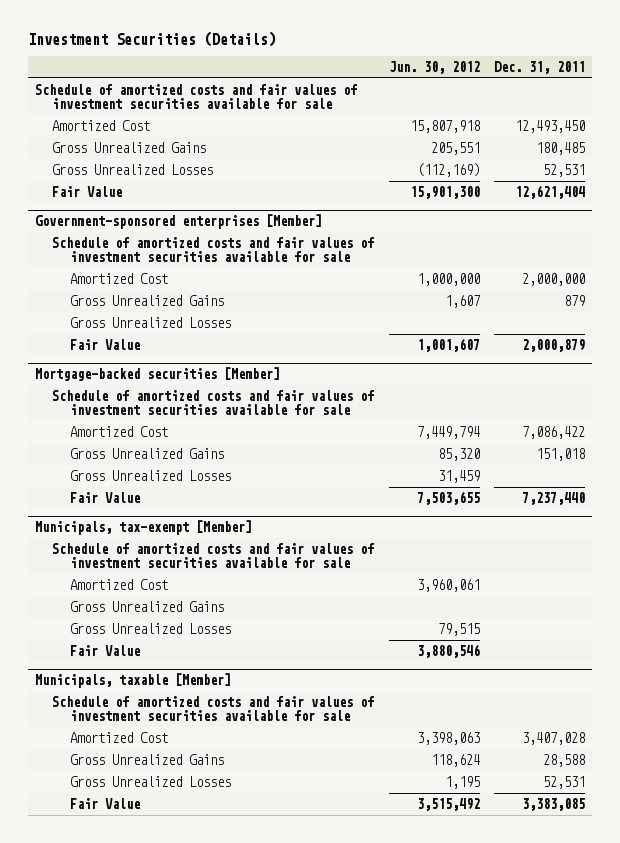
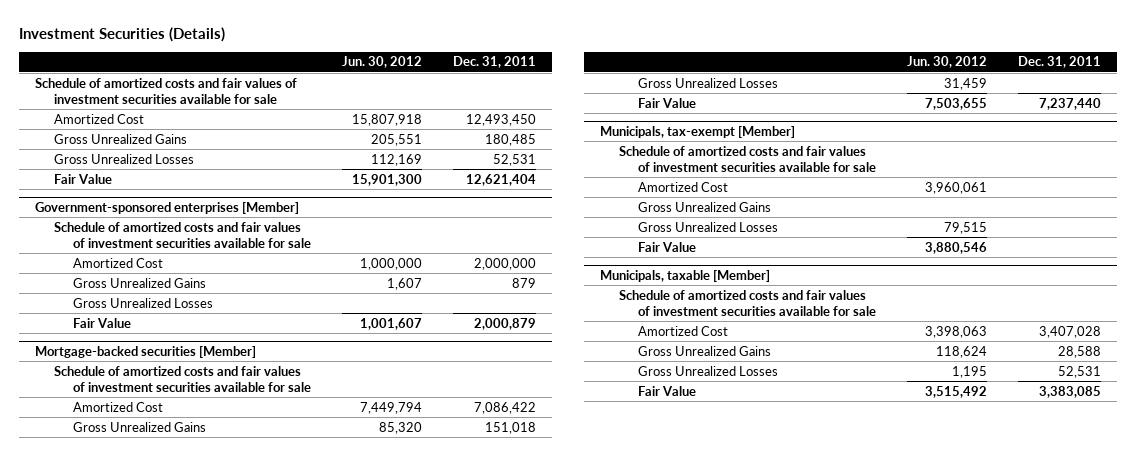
- Gross Unrealized Losses | (112,169) | 52,531
+ Gross Unrealized Losses | 112,169 | 52,531

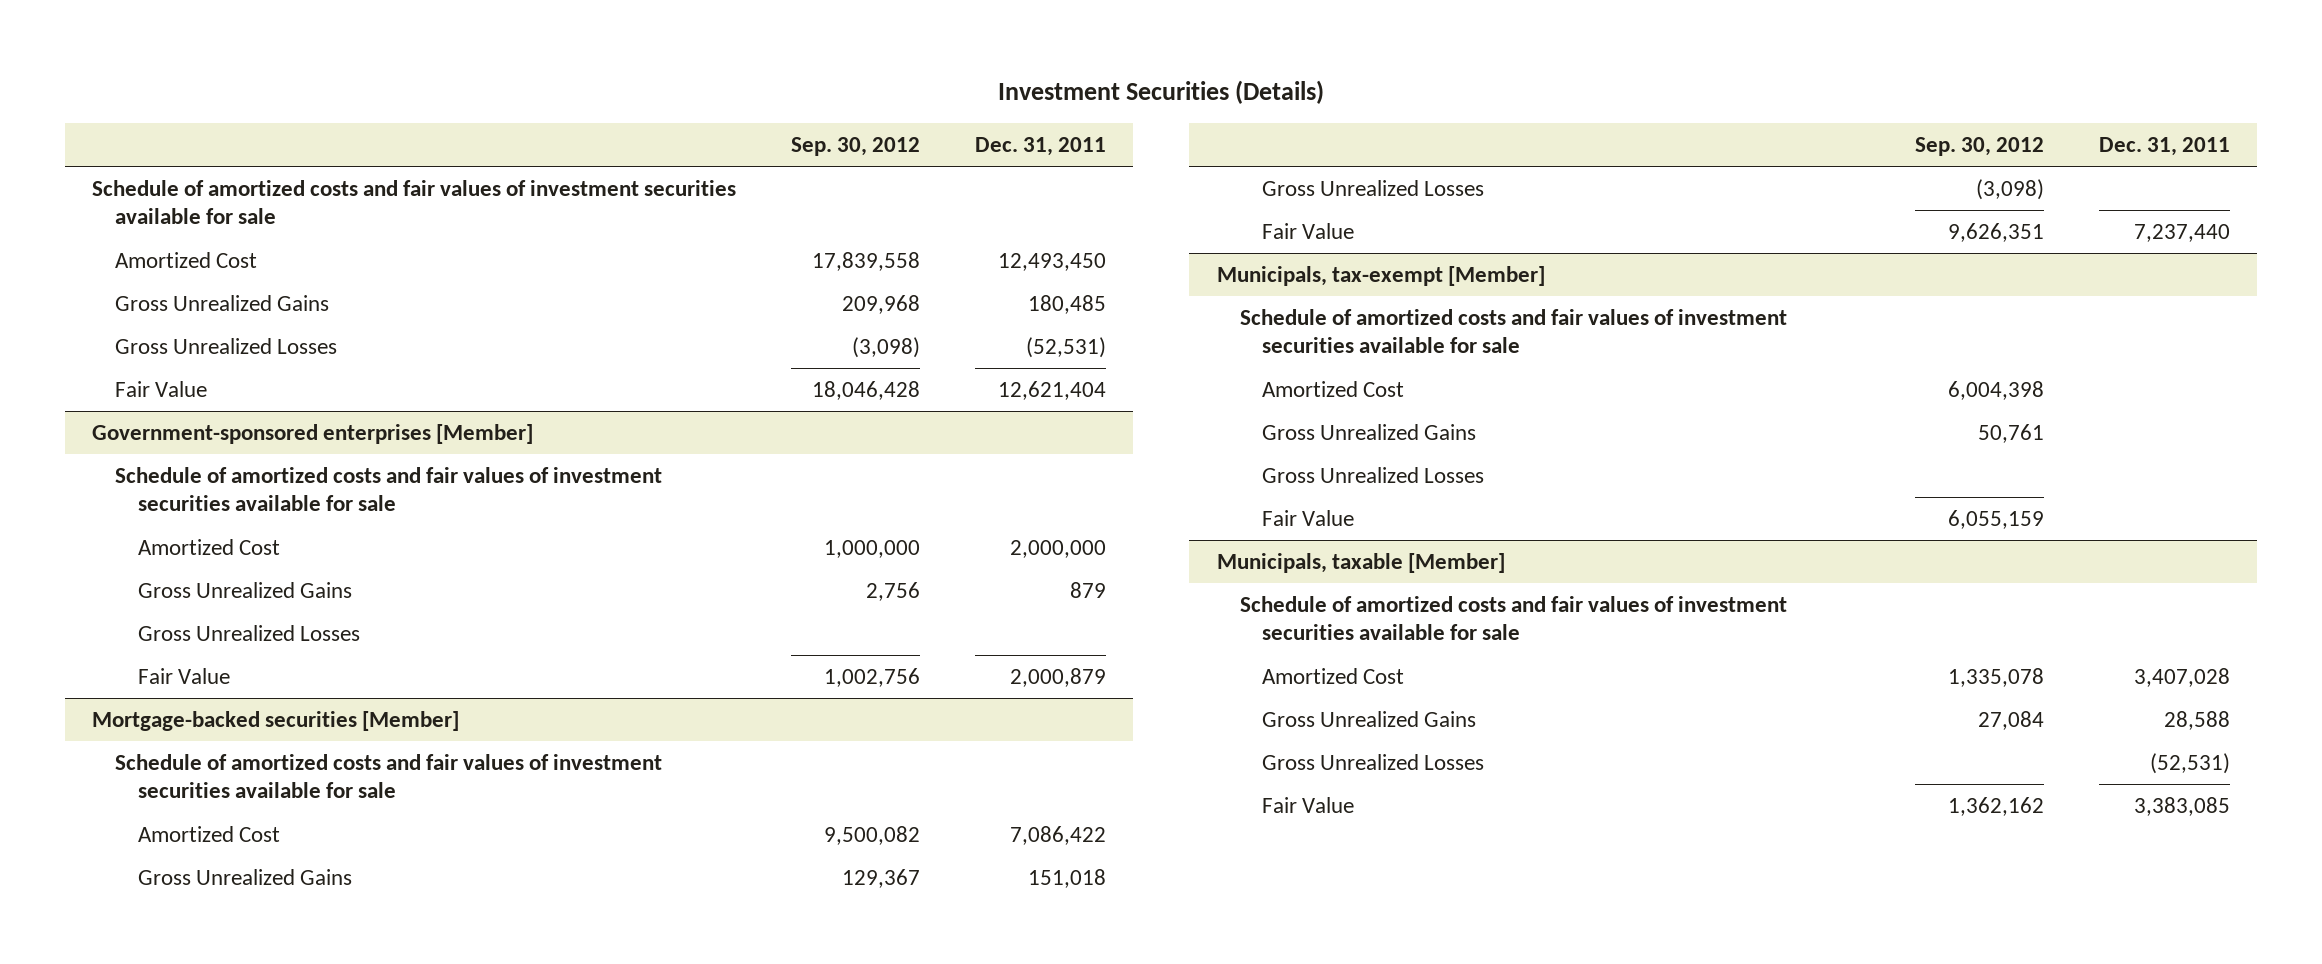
- | Jun. 30, 2012 | Dec. 31, 2011
+ | Sep. 30, 2012 | Dec. 31, 2011
- Gross Unrealized Losses | 112,169 | 52,531
+ Gross Unrealized Losses | (3,098) | (52,531)
@ Municipals, taxable [Member]
- Gross Unrealized Losses | 1,195 | 52,531
+ Gross Unrealized Losses | | (52,531)

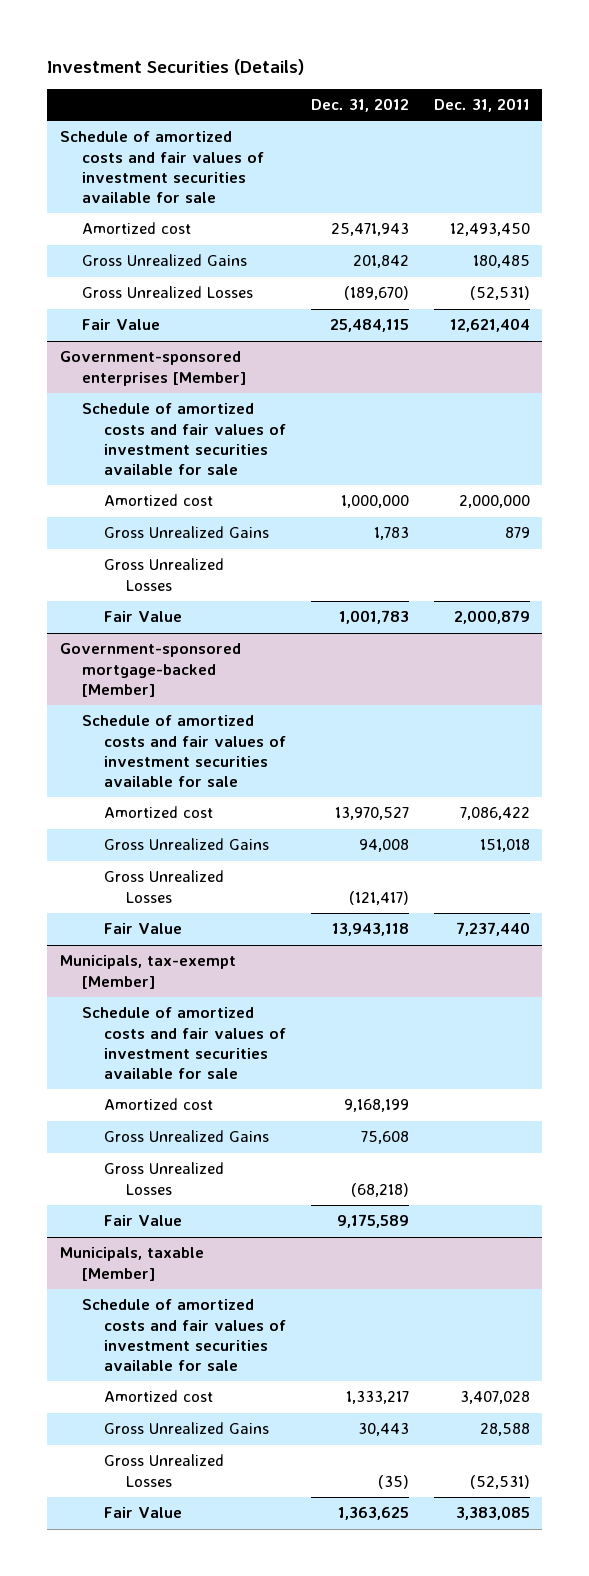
- | Sep. 30, 2012 | Dec. 31, 2011
+ | Dec. 31, 2012 | Dec. 31, 2011
- Amortized Cost | 17,839,558 | 12,493,450
+ Amortized cost | 25,471,943 | 12,493,450
@ Government-sponsored enterprises [Member]
- Amortized Cost | 1,000,000 | 2,000,000
+ Amortized cost | 1,000,000 | 2,000,000
- Mortgage-backed securities [Member]
+ Government-sponsored mortgage-backed [Member]
- Amortized Cost | 9,500,082 | 7,086,422
+ Amortized cost | 13,970,527 | 7,086,422
@ Municipals, tax-exempt [Member]
- Amortized Cost | 6,004,398 |
+ Amortized cost | 9,168,199 |
@ Municipals, taxable [Member]
- Amortized Cost | 1,335,078 | 3,407,028
+ Amortized cost | 1,333,217 | 3,407,028

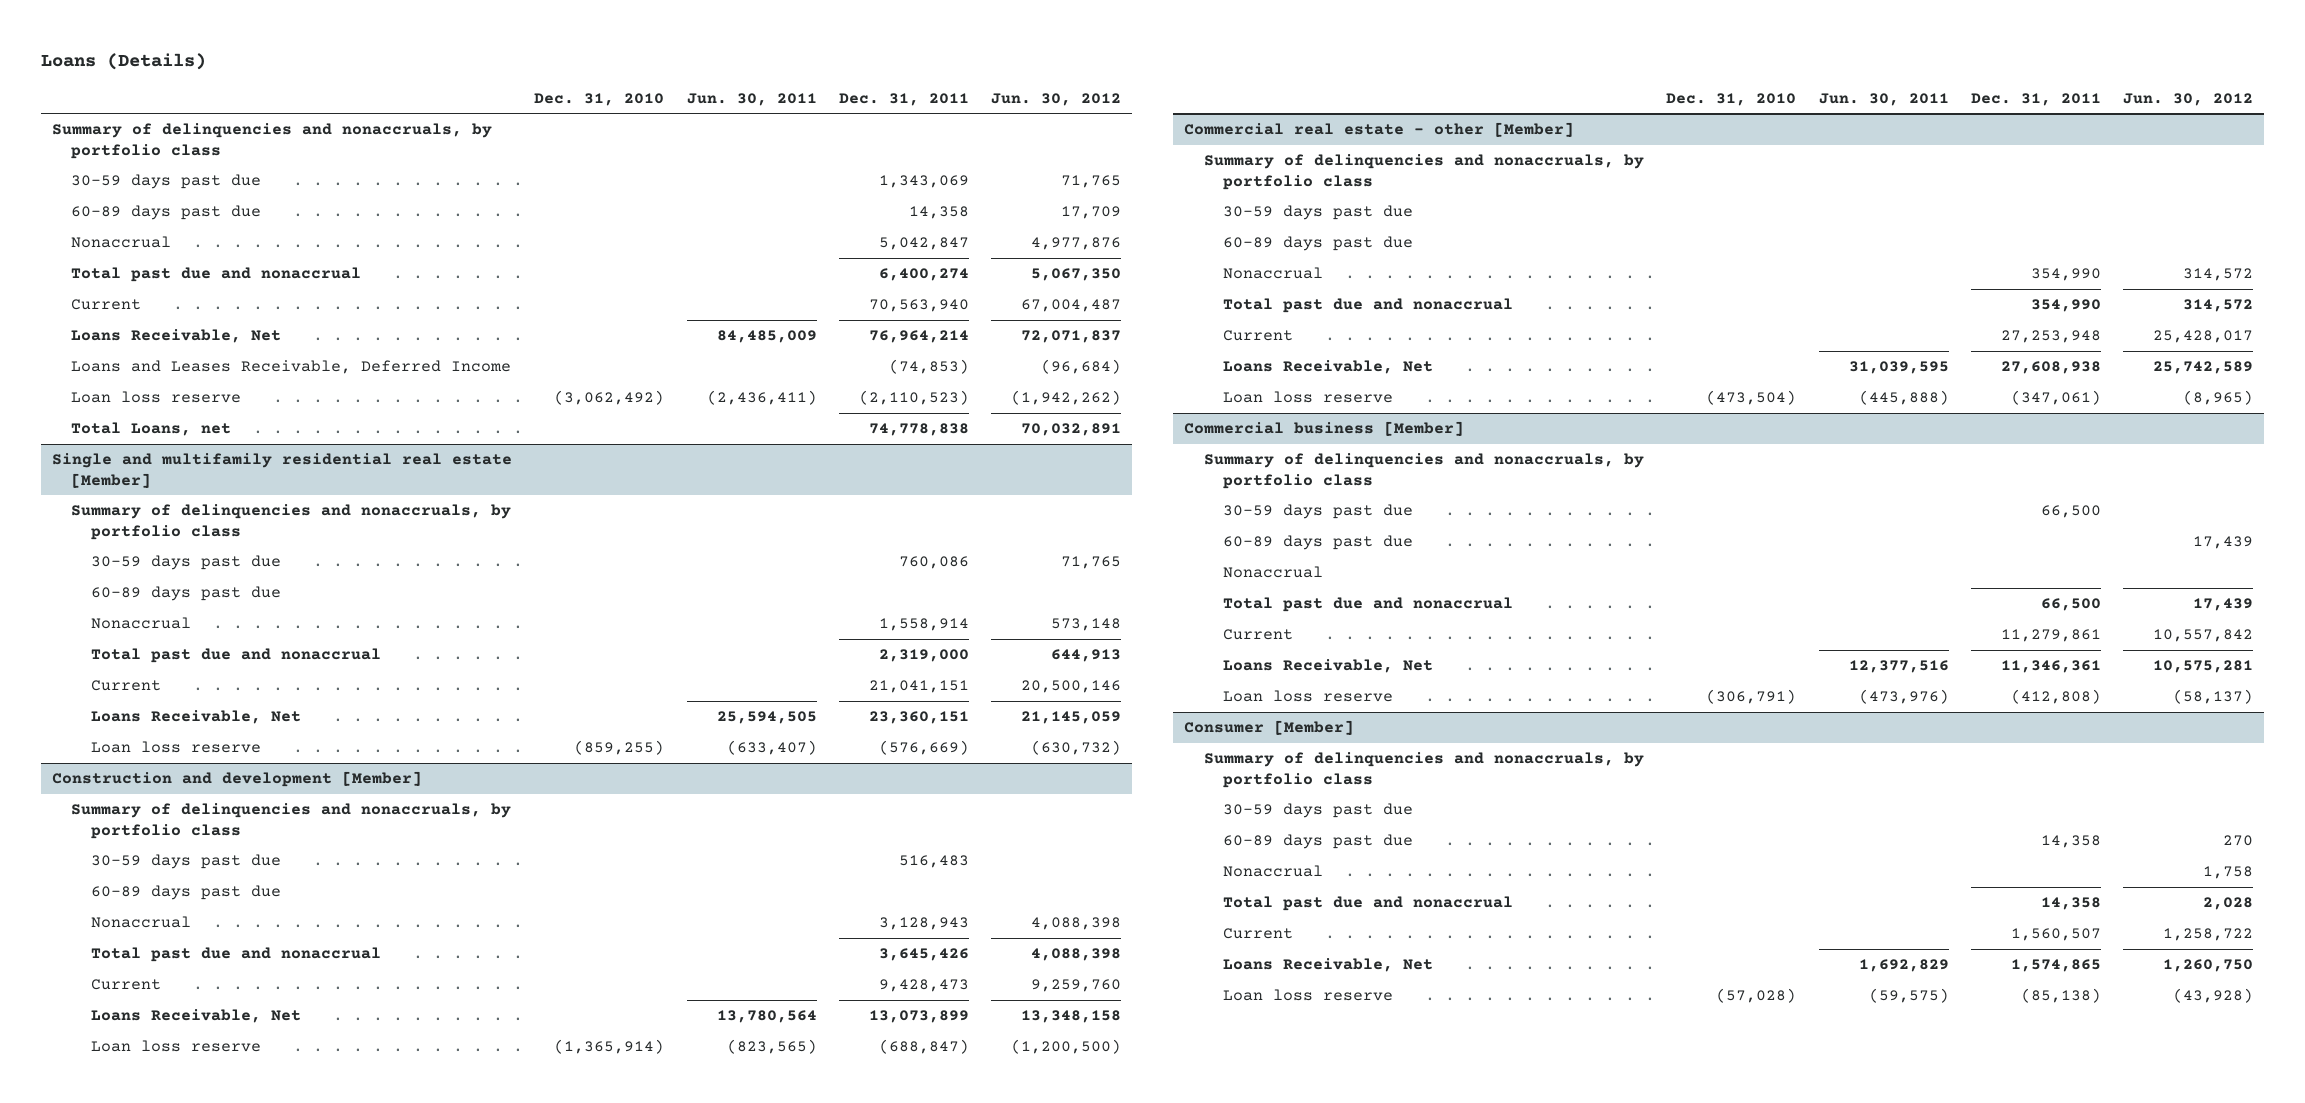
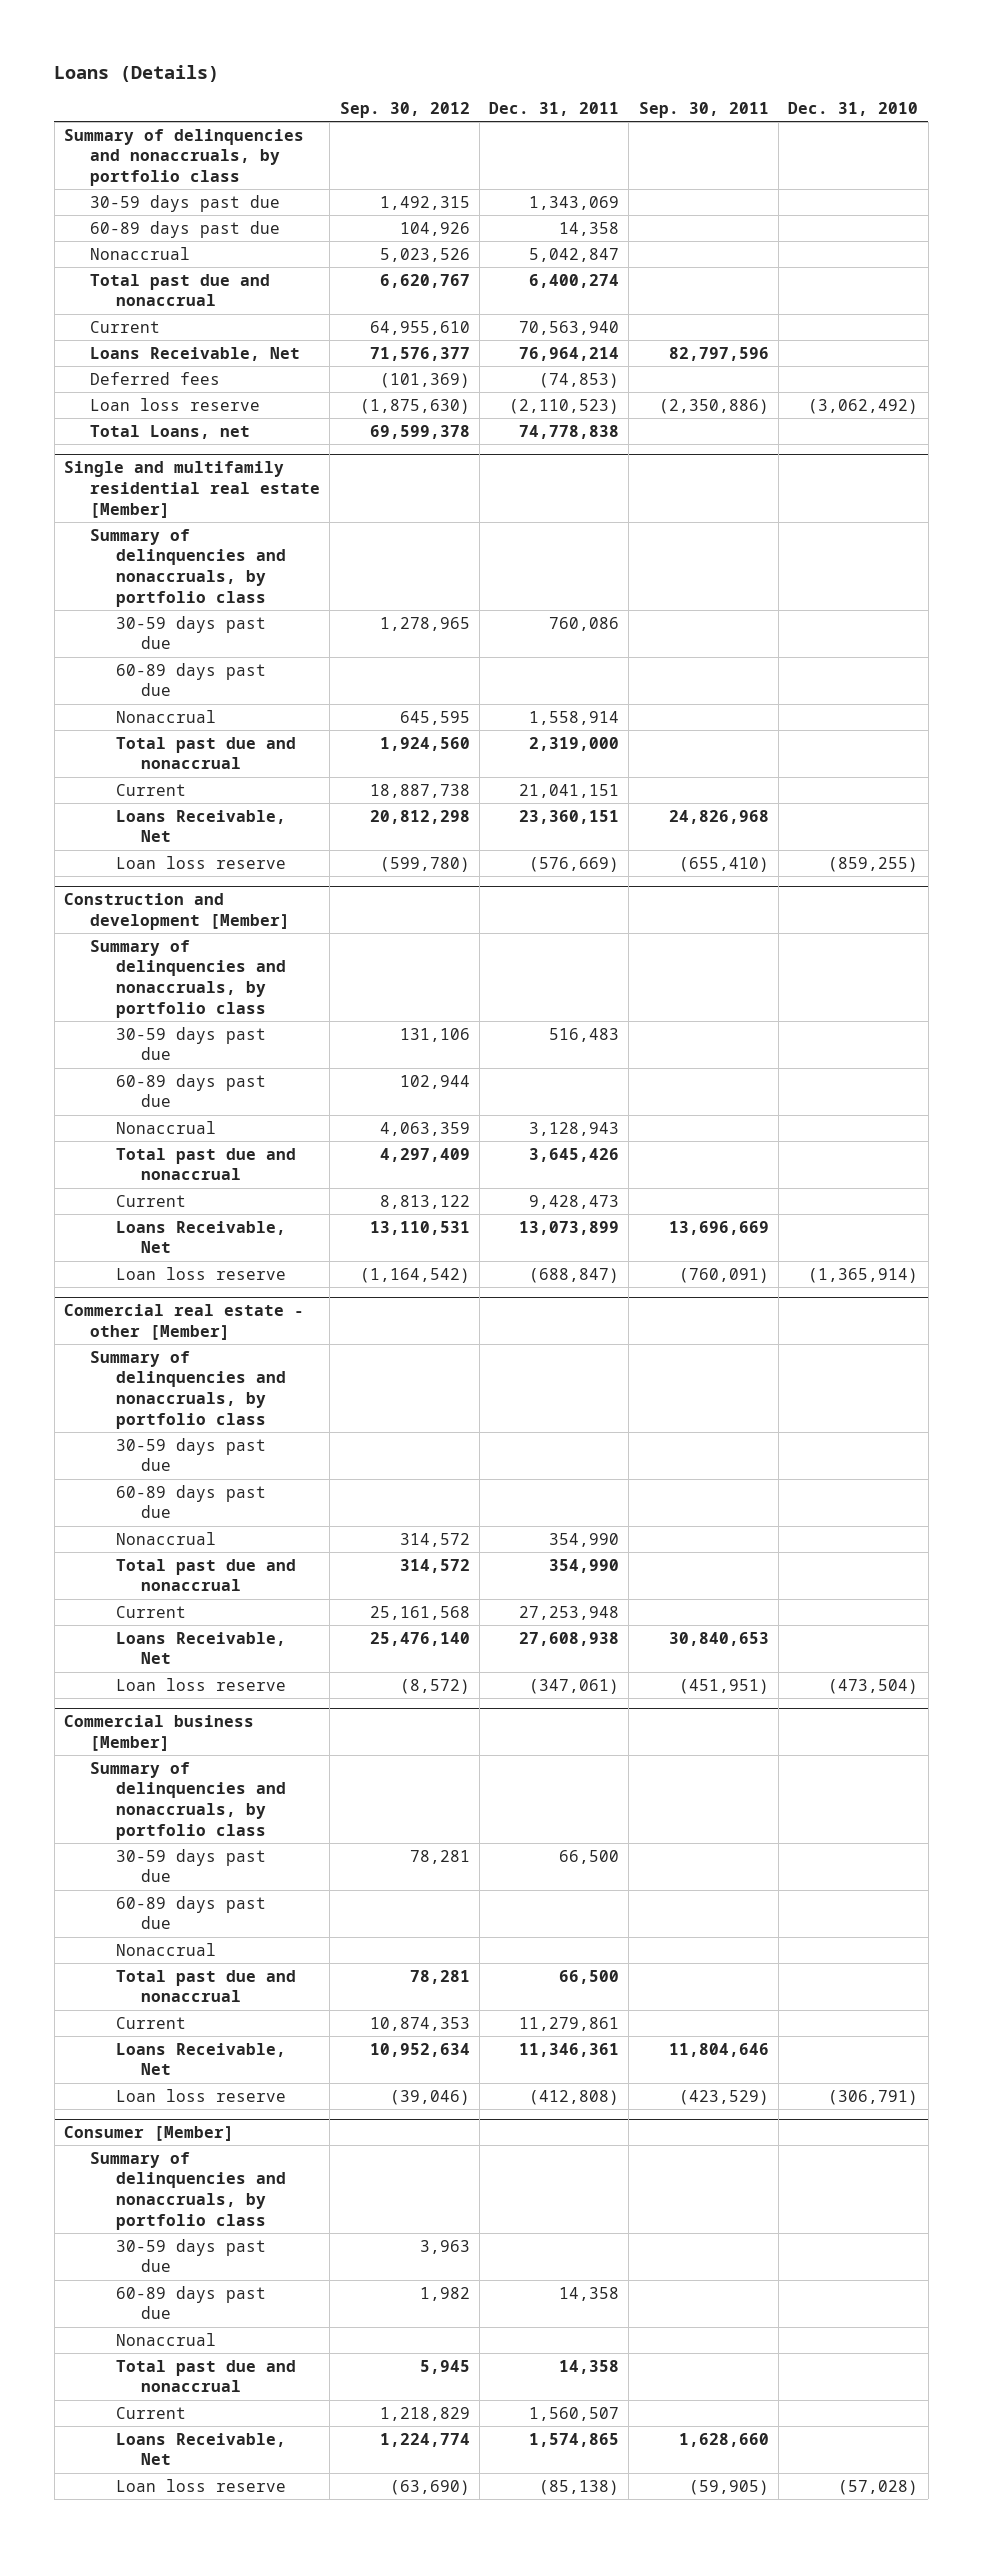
- | Dec. 31, 2010 | Jun. 30, 2011 | Dec. 31, 2011 | Jun. 30, 2012
+ | Sep. 30, 2012 | Dec. 31, 2011 | Sep. 30, 2011 | Dec. 31, 2010
- Loans and Leases Receivable, Deferred Income | | | (74,853) | (96,684)
+ Deferred fees | (101,369) | (74,853) | |

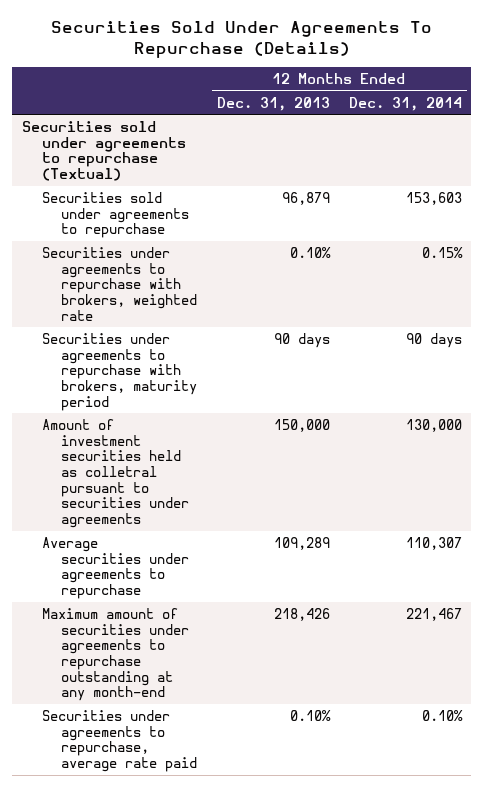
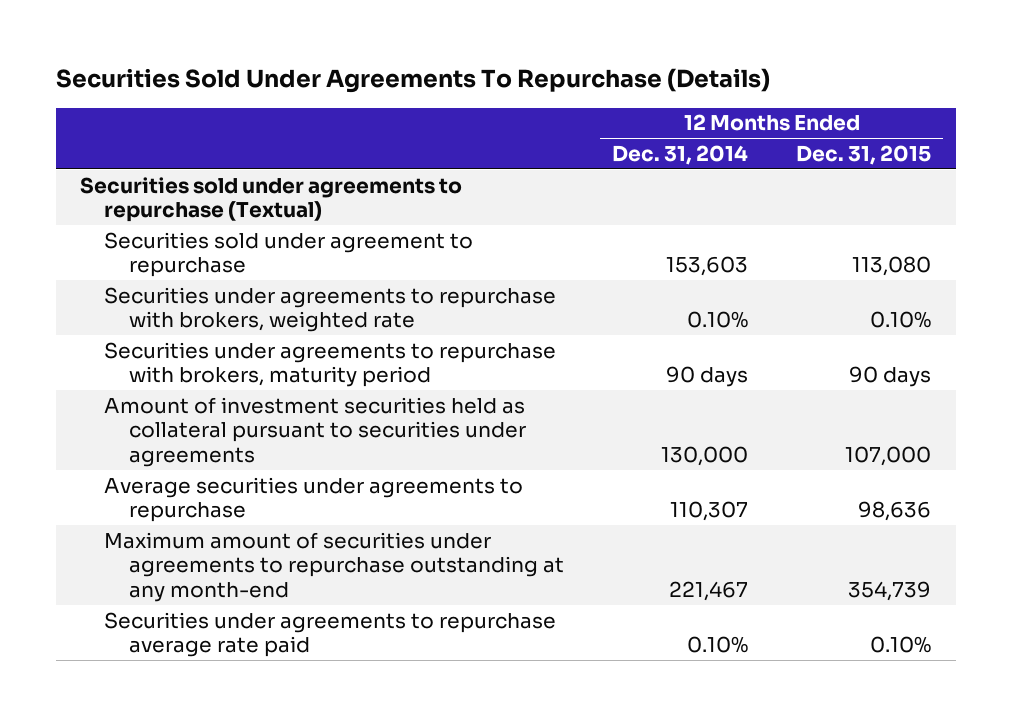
- | 12 Months Ended Dec. 31, 2013 | 12 Months Ended Dec. 31, 2014
+ | 12 Months Ended Dec. 31, 2014 | 12 Months Ended Dec. 31, 2015
- Securities sold under agreements to repurchase | 96,879 | 153,603
- Securities under agreements to repurchase with brokers, weighted rate | 0.10% | 0.15%
+ Securities sold under agreement to repurchase | 153,603 | 113,080
+ Securities under agreements to repurchase with brokers, weighted rate | 0.10% | 0.10%
- Amount of investment securities held as colletral pursuant to securities under agreements | 150,000 | 130,000
+ Amount of investment securities held as collateral pursuant to securities under agreements | 130,000 | 107,000
- Securities under agreements to repurchase, average rate paid | 0.10% | 0.10%
+ Securities under agreements to repurchase average rate paid | 0.10% | 0.10%

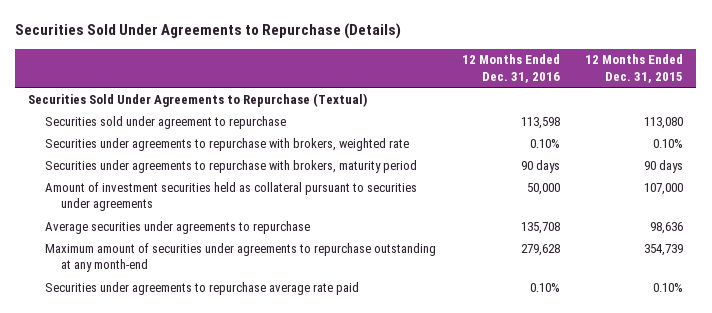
- Securities Sold Under Agreements To Repurchase (Details)
+ Securities Sold Under Agreements to Repurchase (Details)
- | 12 Months Ended Dec. 31, 2014 | 12 Months Ended Dec. 31, 2015
+ | 12 Months Ended Dec. 31, 2016 | 12 Months Ended Dec. 31, 2015
- Securities sold under agreements to repurchase (Textual)
+ Securities Sold Under Agreements to Repurchase (Textual)

